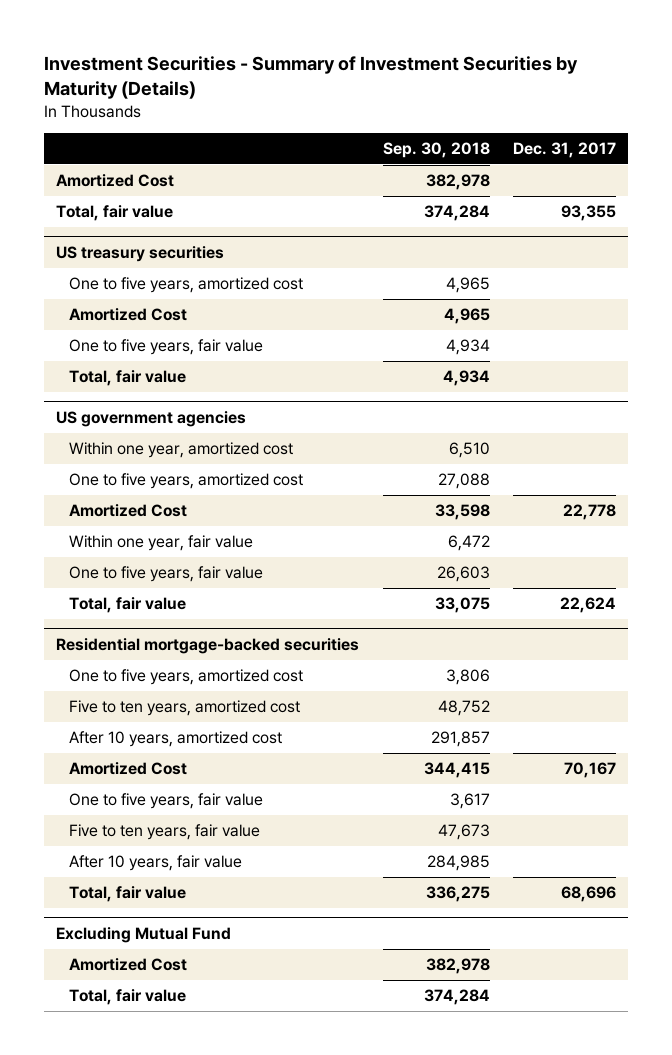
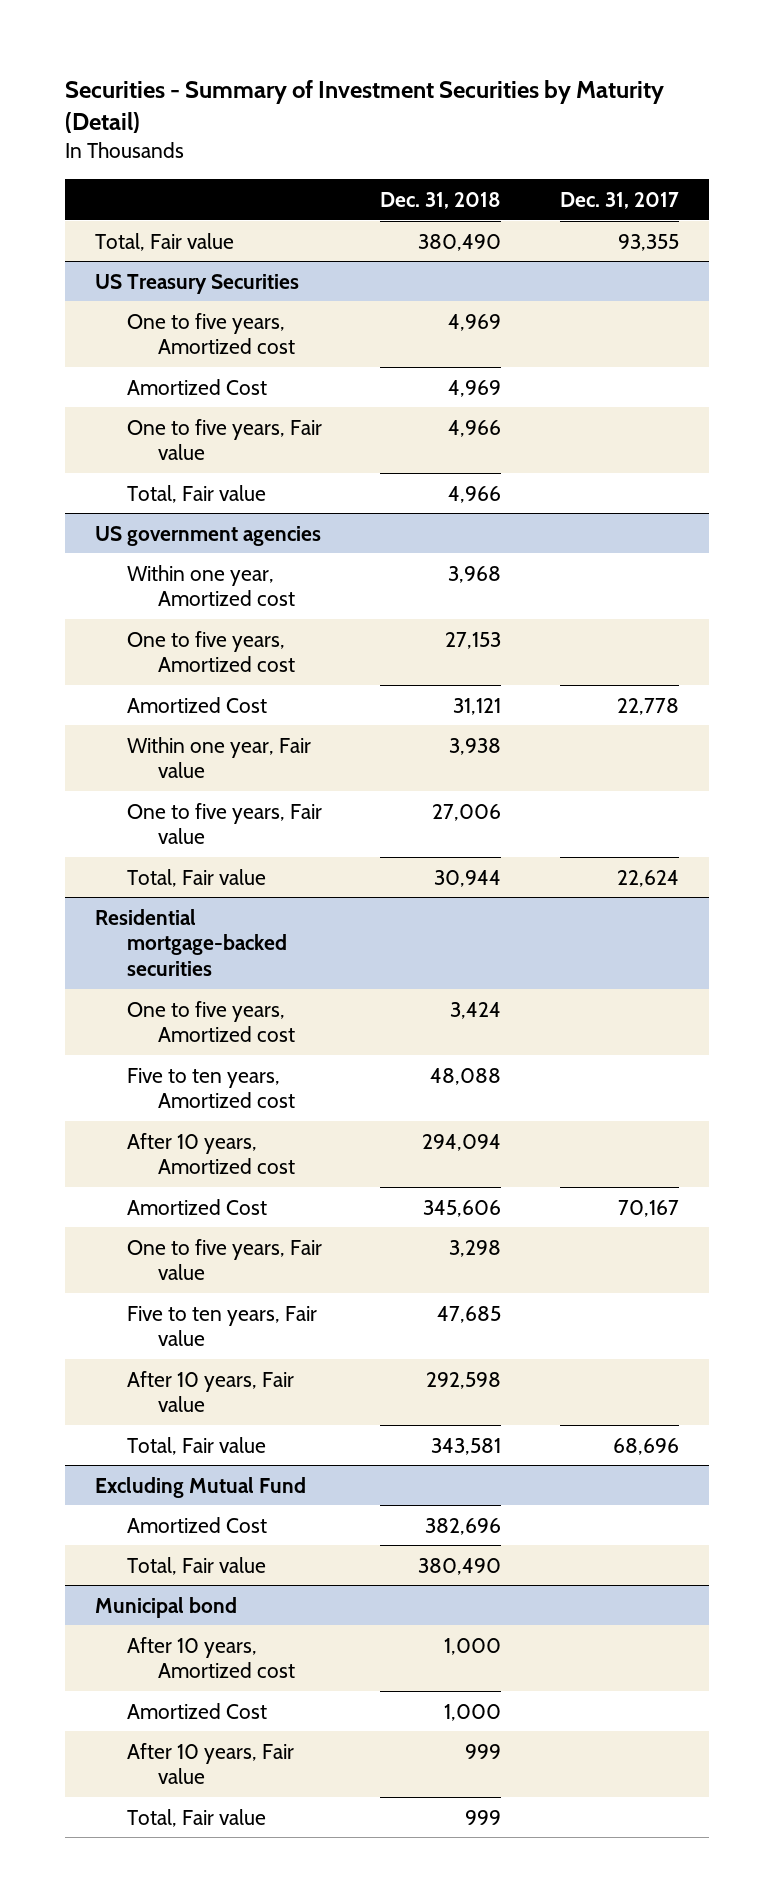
- Investment Securities - Summary of Investment Securities by Maturity (Details)
+ Securities - Summary of Investment Securities by Maturity (Detail)
- | Sep. 30, 2018 | Dec. 31, 2017
+ | Dec. 31, 2018 | Dec. 31, 2017
- Amortized Cost | 382,978 |
- Total, fair value | 374,284 | 93,355
- US treasury securities
- One to five years, amortized cost | 4,965 |
+ Total, Fair value | 380,490 | 93,355
+ US Treasury Securities
+ One to five years, Amortized cost | 4,969 |
- One to five years, fair value | 4,934 |
- Total, fair value | 4,934 |
+ One to five years, Fair value | 4,966 |
+ Total, Fair value | 4,966 |
@ US government agencies
- Within one year, amortized cost | 6,510 |
- One to five years, amortized cost | 27,088 |
+ Within one year, Amortized cost | 3,968 |
+ One to five years, Amortized cost | 27,153 |
- Within one year, fair value | 6,472 |
- One to five years, fair value | 26,603 |
- Total, fair value | 33,075 | 22,624
+ Within one year, Fair value | 3,938 |
+ One to five years, Fair value | 27,006 |
+ Total, Fair value | 30,944 | 22,624
@ Residential mortgage-backed securities
- One to five years, amortized cost | 3,806 |
- Five to ten years, amortized cost | 48,752 |
- After 10 years, amortized cost | 291,857 |
+ One to five years, Amortized cost | 3,424 |
+ Five to ten years, Amortized cost | 48,088 |
+ After 10 years, Amortized cost | 294,094 |
- One to five years, fair value | 3,617 |
- Five to ten years, fair value | 47,673 |
- After 10 years, fair value | 284,985 |
- Total, fair value | 336,275 | 68,696
+ One to five years, Fair value | 3,298 |
+ Five to ten years, Fair value | 47,685 |
+ After 10 years, Fair value | 292,598 |
+ Total, Fair value | 343,581 | 68,696
@ Excluding Mutual Fund
- Total, fair value | 374,284 |
+ Total, Fair value | 380,490 |
+ Municipal bond
+ After 10 years, Amortized cost | 1,000 |
+ Amortized Cost | 1,000 |
+ After 10 years, Fair value | 999 |
+ Total, Fair value | 999 |

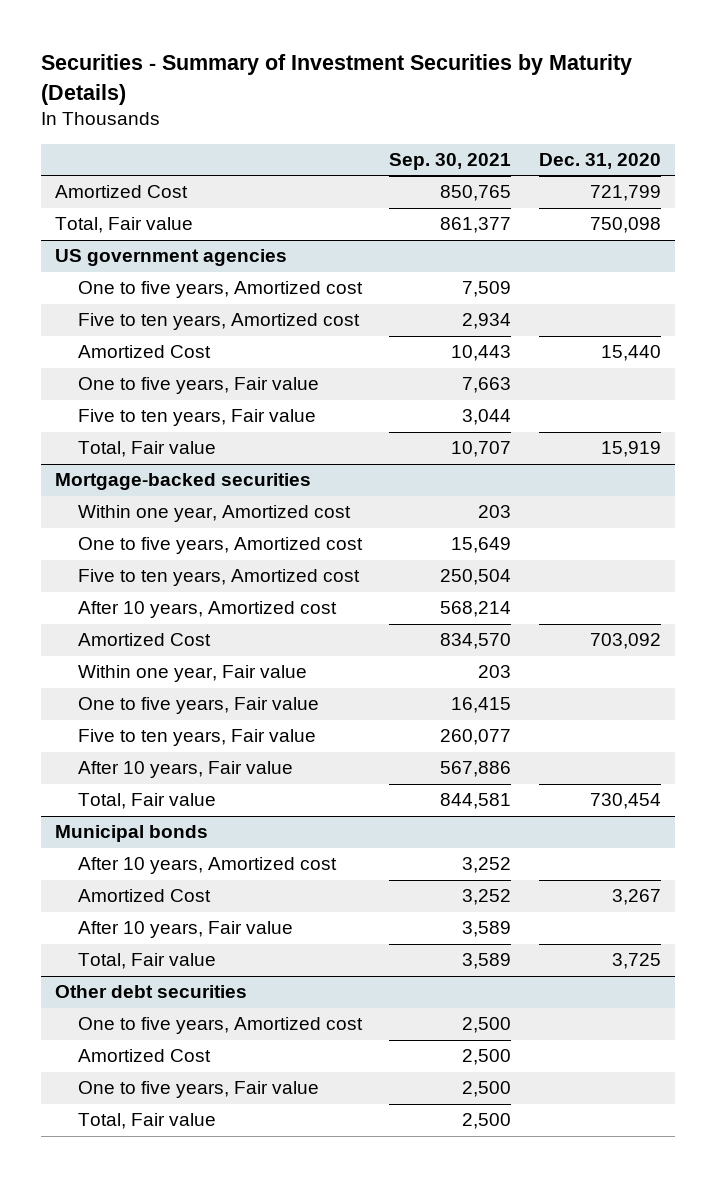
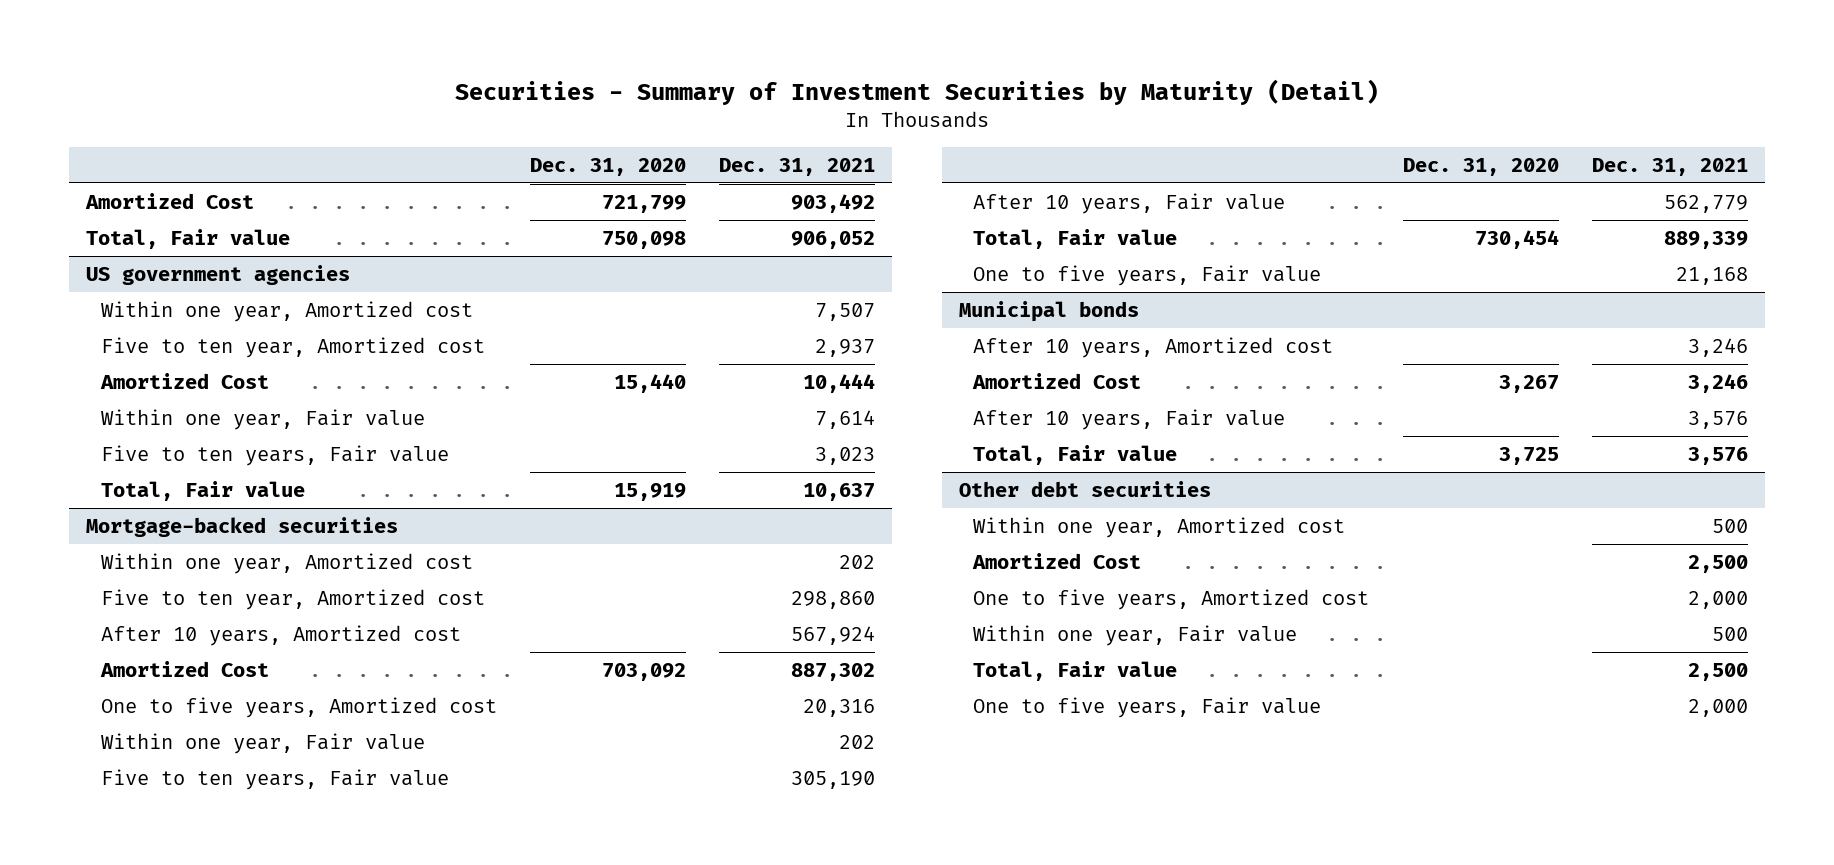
- Securities - Summary of Investment Securities by Maturity (Details)
+ Securities - Summary of Investment Securities by Maturity (Detail)
- | Sep. 30, 2021 | Dec. 31, 2020
+ | Dec. 31, 2020 | Dec. 31, 2021
@ US government agencies
- One to five years, Amortized cost | 7,509 |
- Five to ten years, Amortized cost | 2,934 |
+ Within one year, Amortized cost | | 7,507
+ Five to ten year, Amortized cost | | 2,937
- One to five years, Fair value | 7,663 |
+ Within one year, Fair value | | 7,614
@ Mortgage-backed securities
- Five to ten years, Amortized cost | 250,504 |
+ Five to ten year, Amortized cost | | 298,860
moved down: One to five years, Amortized cost | | 20,316
moved down: One to five years, Fair value | | 21,168
@ Other debt securities
+ Within one year, Amortized cost | | 500
moved down: One to five years, Amortized cost | | 2,000
+ Within one year, Fair value | | 500
moved down: One to five years, Fair value | | 2,000

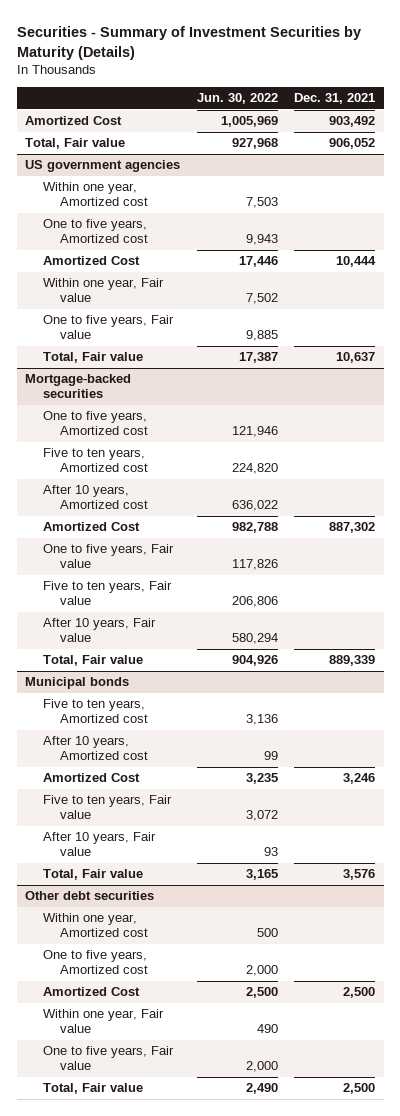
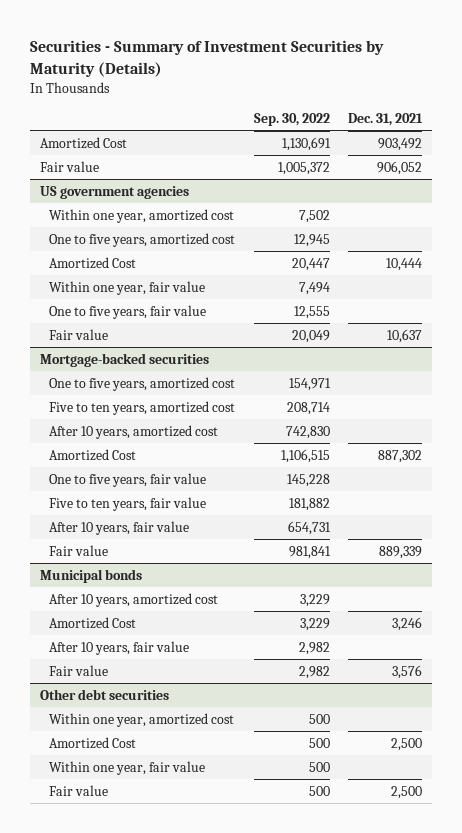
- | Jun. 30, 2022 | Dec. 31, 2021
+ | Sep. 30, 2022 | Dec. 31, 2021
- Total, Fair value | 927,968 | 906,052
+ Fair value | 1,005,372 | 906,052
@ US government agencies
- Within one year, Amortized cost | 7,503 |
- One to five years, Amortized cost | 9,943 |
+ Within one year, amortized cost | 7,502 |
+ One to five years, amortized cost | 12,945 |
- Within one year, Fair value | 7,502 |
- One to five years, Fair value | 9,885 |
- Total, Fair value | 17,387 | 10,637
+ Within one year, fair value | 7,494 |
+ One to five years, fair value | 12,555 |
+ Fair value | 20,049 | 10,637
@ Mortgage-backed securities
- One to five years, Amortized cost | 121,946 |
- Five to ten years, Amortized cost | 224,820 |
- After 10 years, Amortized cost | 636,022 |
+ One to five years, amortized cost | 154,971 |
+ Five to ten years, amortized cost | 208,714 |
+ After 10 years, amortized cost | 742,830 |
- One to five years, Fair value | 117,826 |
- Five to ten years, Fair value | 206,806 |
- After 10 years, Fair value | 580,294 |
- Total, Fair value | 904,926 | 889,339
+ One to five years, fair value | 145,228 |
+ Five to ten years, fair value | 181,882 |
+ After 10 years, fair value | 654,731 |
+ Fair value | 981,841 | 889,339
@ Municipal bonds
- Five to ten years, Amortized cost | 3,136 |
- After 10 years, Amortized cost | 99 |
+ After 10 years, amortized cost | 3,229 |
- Five to ten years, Fair value | 3,072 |
- After 10 years, Fair value | 93 |
- Total, Fair value | 3,165 | 3,576
+ After 10 years, fair value | 2,982 |
+ Fair value | 2,982 | 3,576
@ Other debt securities
- Within one year, Amortized cost | 500 |
- One to five years, Amortized cost | 2,000 |
+ Within one year, amortized cost | 500 |
- Within one year, Fair value | 490 |
- One to five years, Fair value | 2,000 |
- Total, Fair value | 2,490 | 2,500
+ Within one year, fair value | 500 |
+ Fair value | 500 | 2,500

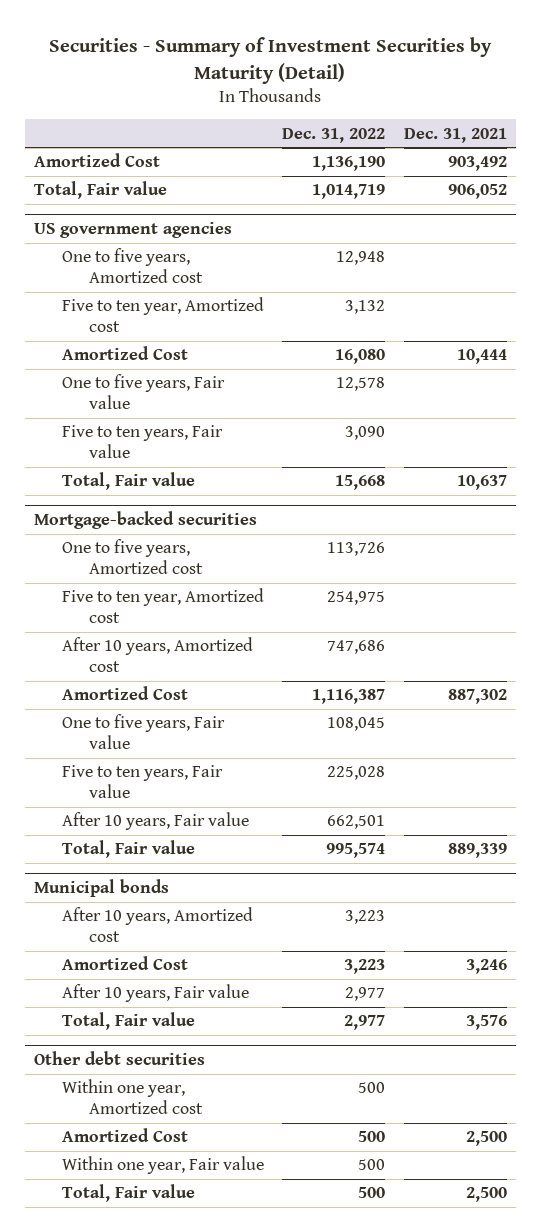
- Securities - Summary of Investment Securities by Maturity (Details)
+ Securities - Summary of Investment Securities by Maturity (Detail)
- | Sep. 30, 2022 | Dec. 31, 2021
+ | Dec. 31, 2022 | Dec. 31, 2021
- Fair value | 1,005,372 | 906,052
+ Total, Fair value | 1,014,719 | 906,052
@ US government agencies
- Within one year, amortized cost | 7,502 |
- One to five years, amortized cost | 12,945 |
+ One to five years, Amortized cost | 12,948 |
+ Five to ten year, Amortized cost | 3,132 |
- Within one year, fair value | 7,494 |
- One to five years, fair value | 12,555 |
- Fair value | 20,049 | 10,637
+ One to five years, Fair value | 12,578 |
+ Five to ten years, Fair value | 3,090 |
+ Total, Fair value | 15,668 | 10,637
@ Mortgage-backed securities
- One to five years, amortized cost | 154,971 |
- Five to ten years, amortized cost | 208,714 |
- After 10 years, amortized cost | 742,830 |
+ One to five years, Amortized cost | 113,726 |
+ Five to ten year, Amortized cost | 254,975 |
+ After 10 years, Amortized cost | 747,686 |
- One to five years, fair value | 145,228 |
- Five to ten years, fair value | 181,882 |
- After 10 years, fair value | 654,731 |
- Fair value | 981,841 | 889,339
+ One to five years, Fair value | 108,045 |
+ Five to ten years, Fair value | 225,028 |
+ After 10 years, Fair value | 662,501 |
+ Total, Fair value | 995,574 | 889,339
@ Municipal bonds
- After 10 years, amortized cost | 3,229 |
+ After 10 years, Amortized cost | 3,223 |
- After 10 years, fair value | 2,982 |
- Fair value | 2,982 | 3,576
+ After 10 years, Fair value | 2,977 |
+ Total, Fair value | 2,977 | 3,576
@ Other debt securities
- Within one year, amortized cost | 500 |
+ Within one year, Amortized cost | 500 |
- Within one year, fair value | 500 |
- Fair value | 500 | 2,500
+ Within one year, Fair value | 500 |
+ Total, Fair value | 500 | 2,500

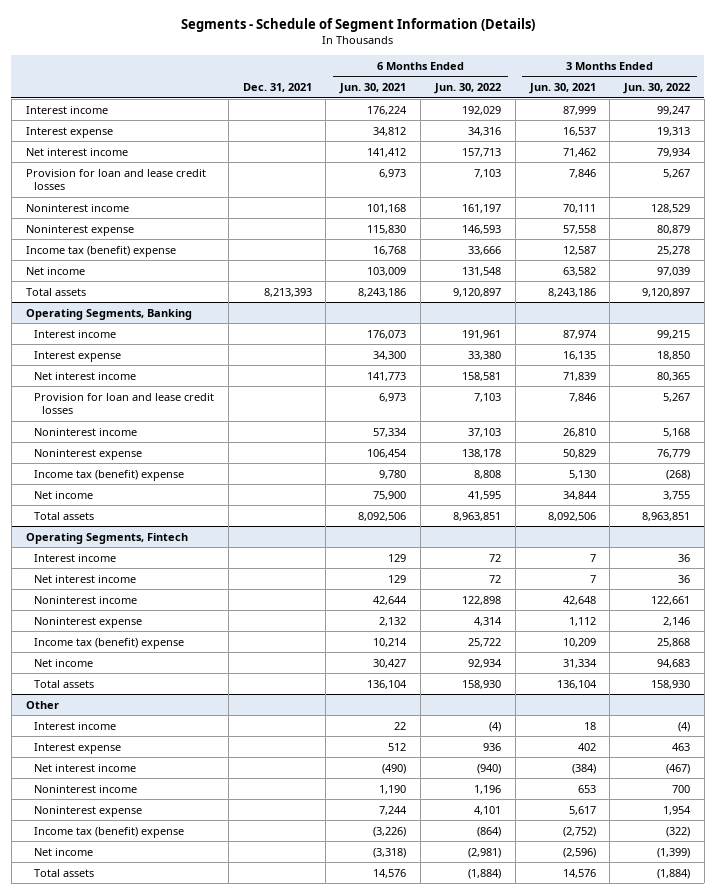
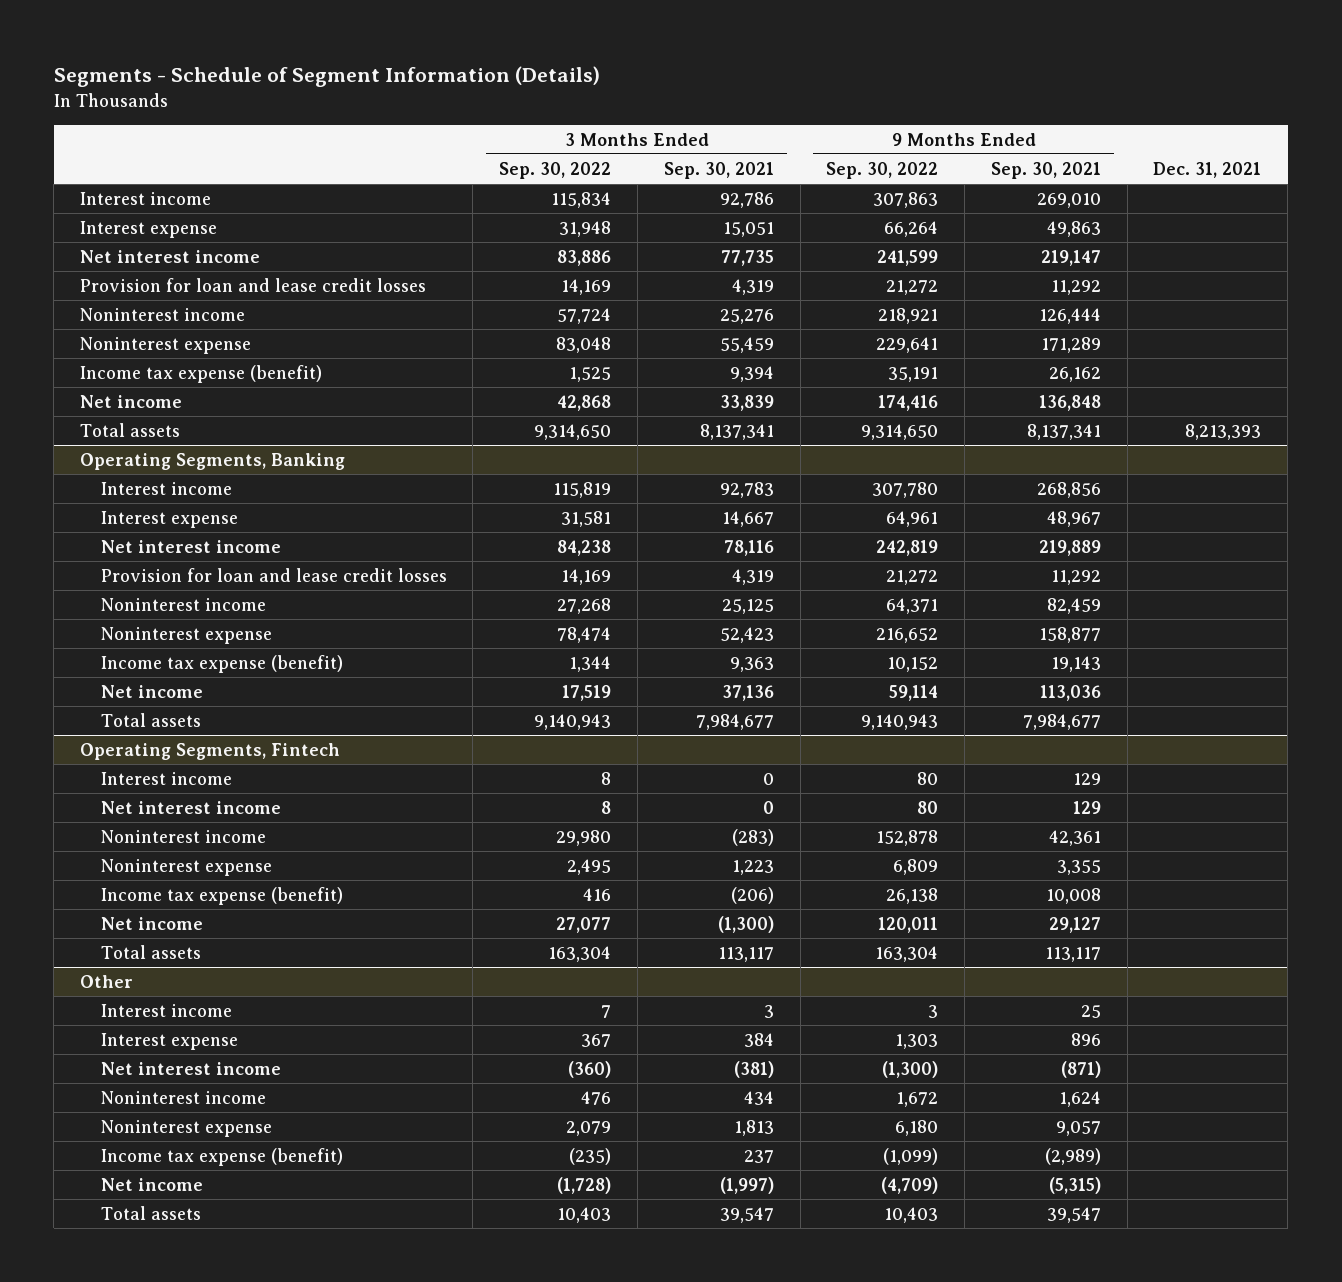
- | Dec. 31, 2021 | 6 Months Ended Jun. 30, 2021 | 6 Months Ended Jun. 30, 2022 | 3 Months Ended Jun. 30, 2021 | 3 Months Ended Jun. 30, 2022
+ | 3 Months Ended Sep. 30, 2022 | 3 Months Ended Sep. 30, 2021 | 9 Months Ended Sep. 30, 2022 | 9 Months Ended Sep. 30, 2021 | Dec. 31, 2021
- Income tax (benefit) expense | | 16,768 | 33,666 | 12,587 | 25,278
+ Income tax expense (benefit) | 1,525 | 9,394 | 35,191 | 26,162 |
@ Operating Segments, Banking
- Income tax (benefit) expense | | 9,780 | 8,808 | 5,130 | (268)
+ Income tax expense (benefit) | 1,344 | 9,363 | 10,152 | 19,143 |
@ Operating Segments, Fintech
- Income tax (benefit) expense | | 10,214 | 25,722 | 10,209 | 25,868
+ Income tax expense (benefit) | 416 | (206) | 26,138 | 10,008 |
@ Other
- Income tax (benefit) expense | | (3,226) | (864) | (2,752) | (322)
+ Income tax expense (benefit) | (235) | 237 | (1,099) | (2,989) |

